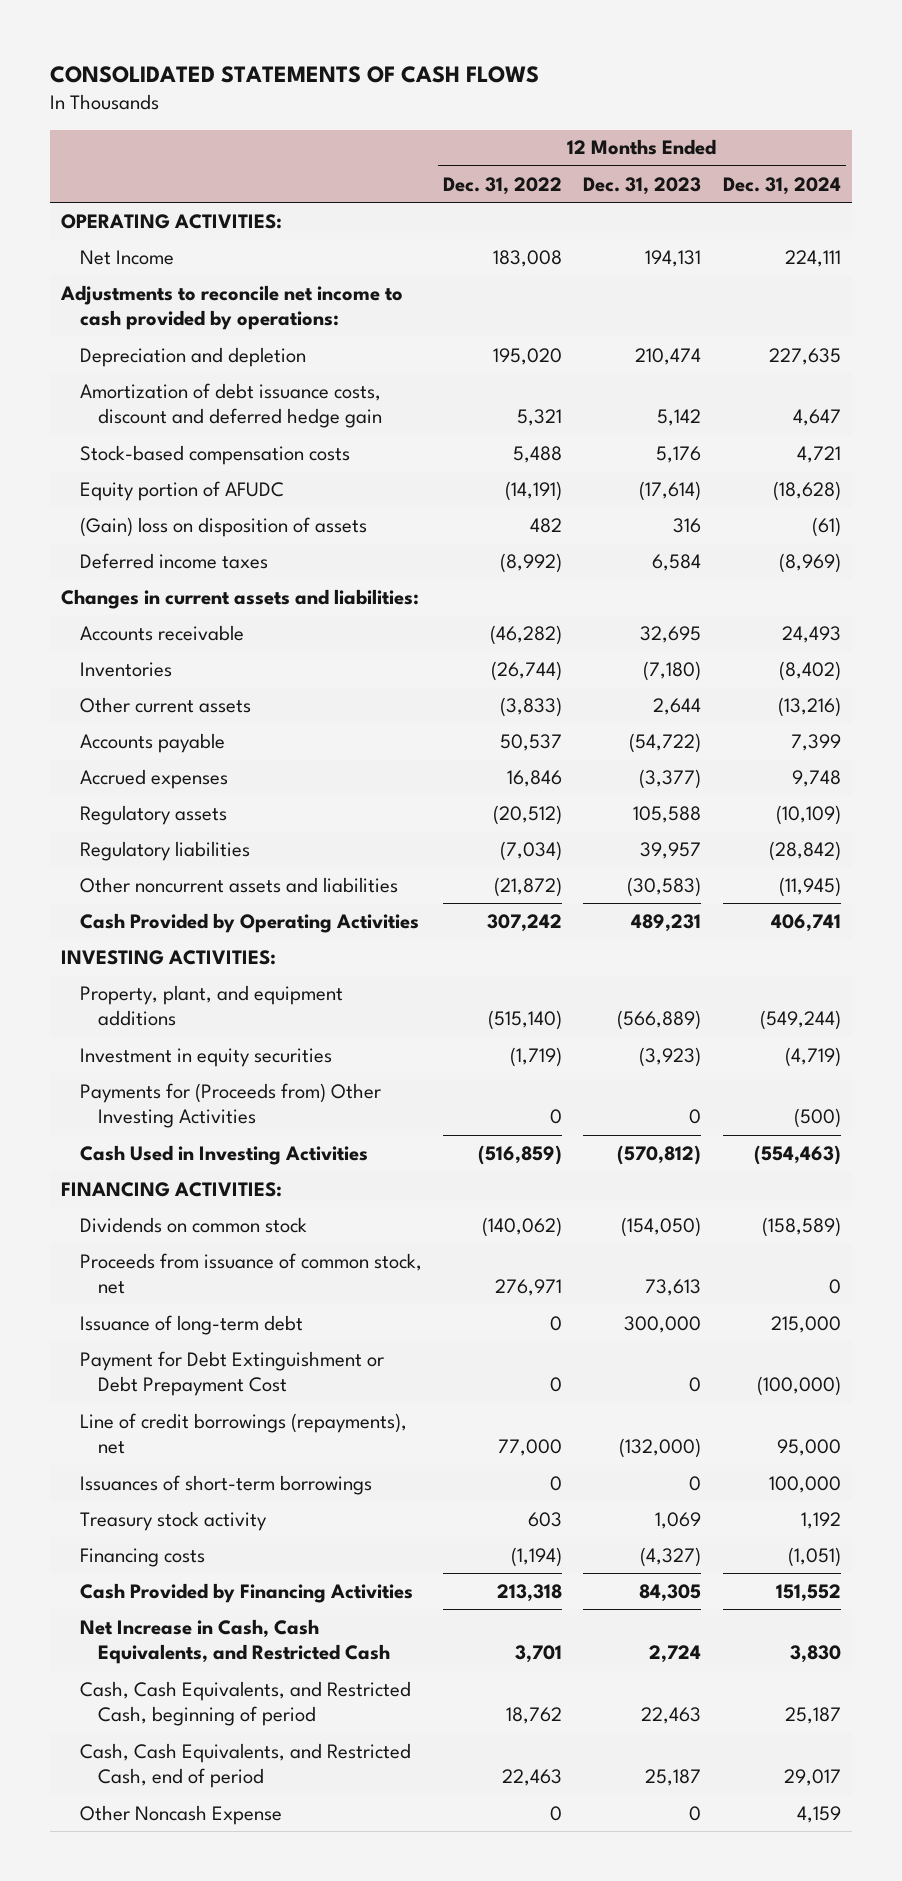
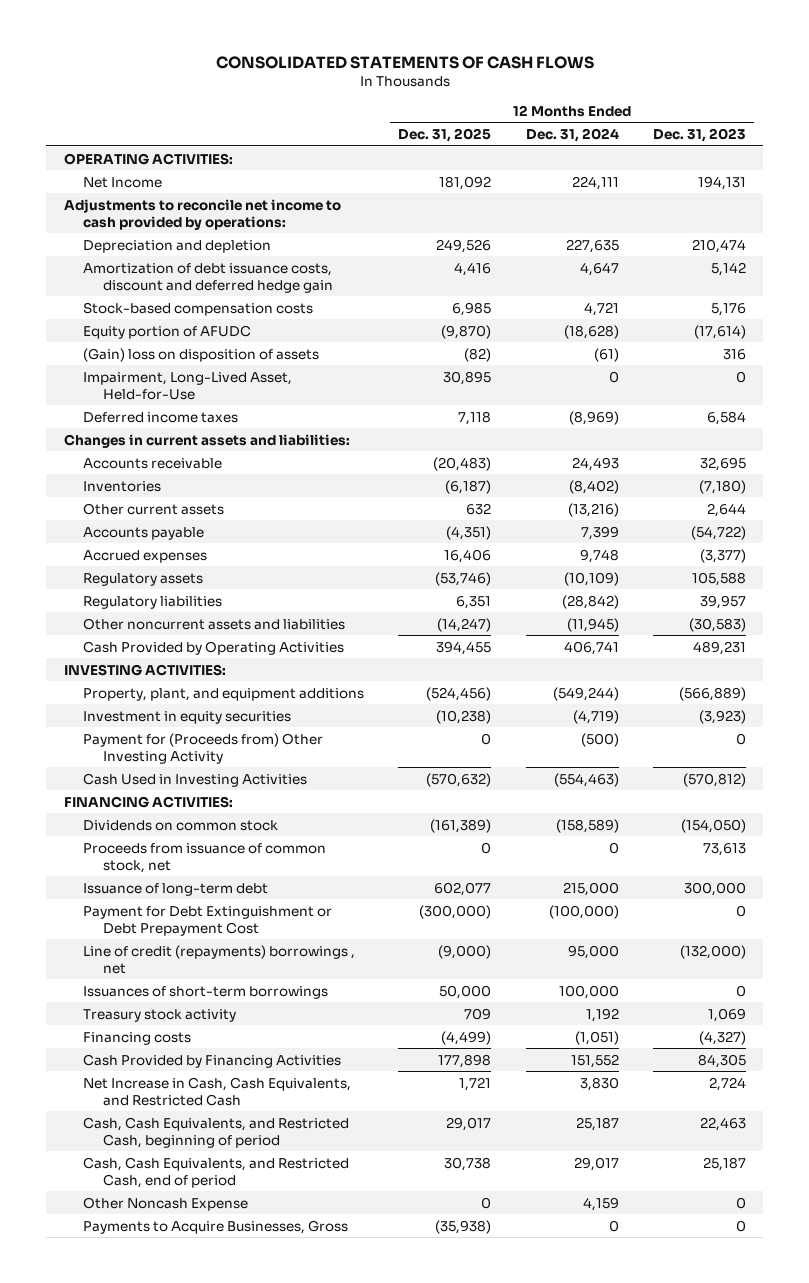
- | 12 Months Ended Dec. 31, 2022 | 12 Months Ended Dec. 31, 2023 | 12 Months Ended Dec. 31, 2024
+ | 12 Months Ended Dec. 31, 2025 | 12 Months Ended Dec. 31, 2024 | 12 Months Ended Dec. 31, 2023
+ Impairment, Long-Lived Asset, Held-for-Use | 30,895 | 0 | 0
- Payments for (Proceeds from) Other Investing Activities | 0 | 0 | (500)
+ Payment for (Proceeds from) Other Investing Activity | 0 | (500) | 0
- Line of credit borrowings (repayments), net | 77,000 | (132,000) | 95,000
+ Line of credit (repayments) borrowings , net | (9,000) | 95,000 | (132,000)
+ Payments to Acquire Businesses, Gross | (35,938) | 0 | 0

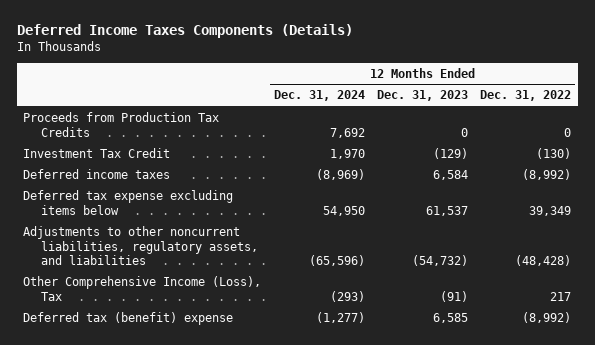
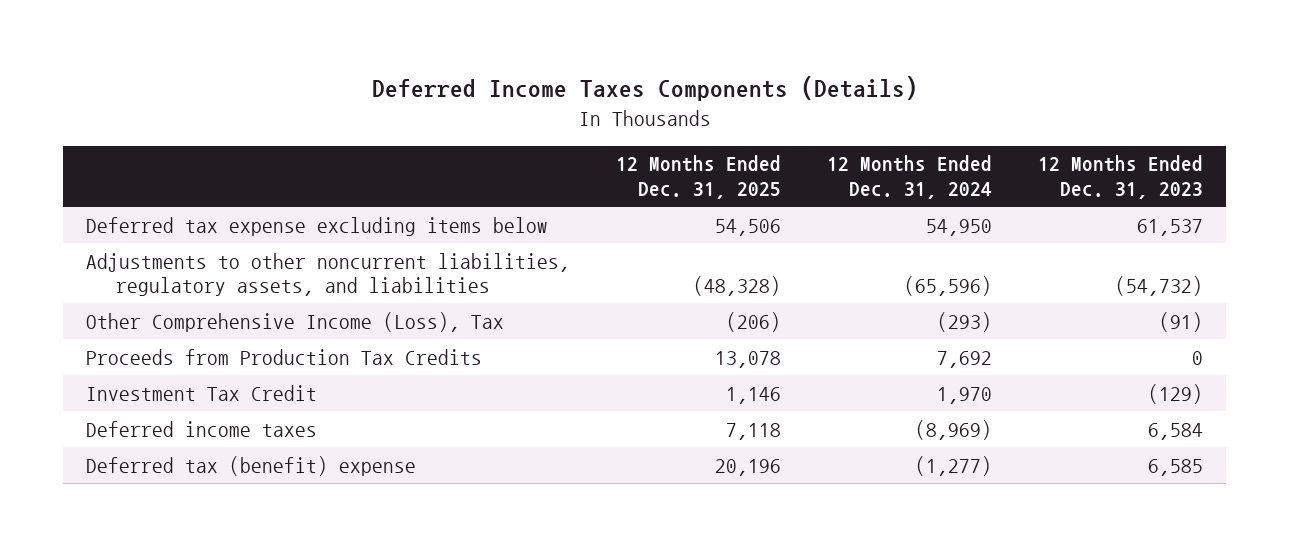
- | 12 Months Ended Dec. 31, 2024 | 12 Months Ended Dec. 31, 2023 | 12 Months Ended Dec. 31, 2022
+ | 12 Months Ended Dec. 31, 2025 | 12 Months Ended Dec. 31, 2024 | 12 Months Ended Dec. 31, 2023
moved down: Proceeds from Production Tax Credits | 13,078 | 7,692 | 0
moved down: Investment Tax Credit | 1,146 | 1,970 | (129)
moved down: Deferred income taxes | 7,118 | (8,969) | 6,584

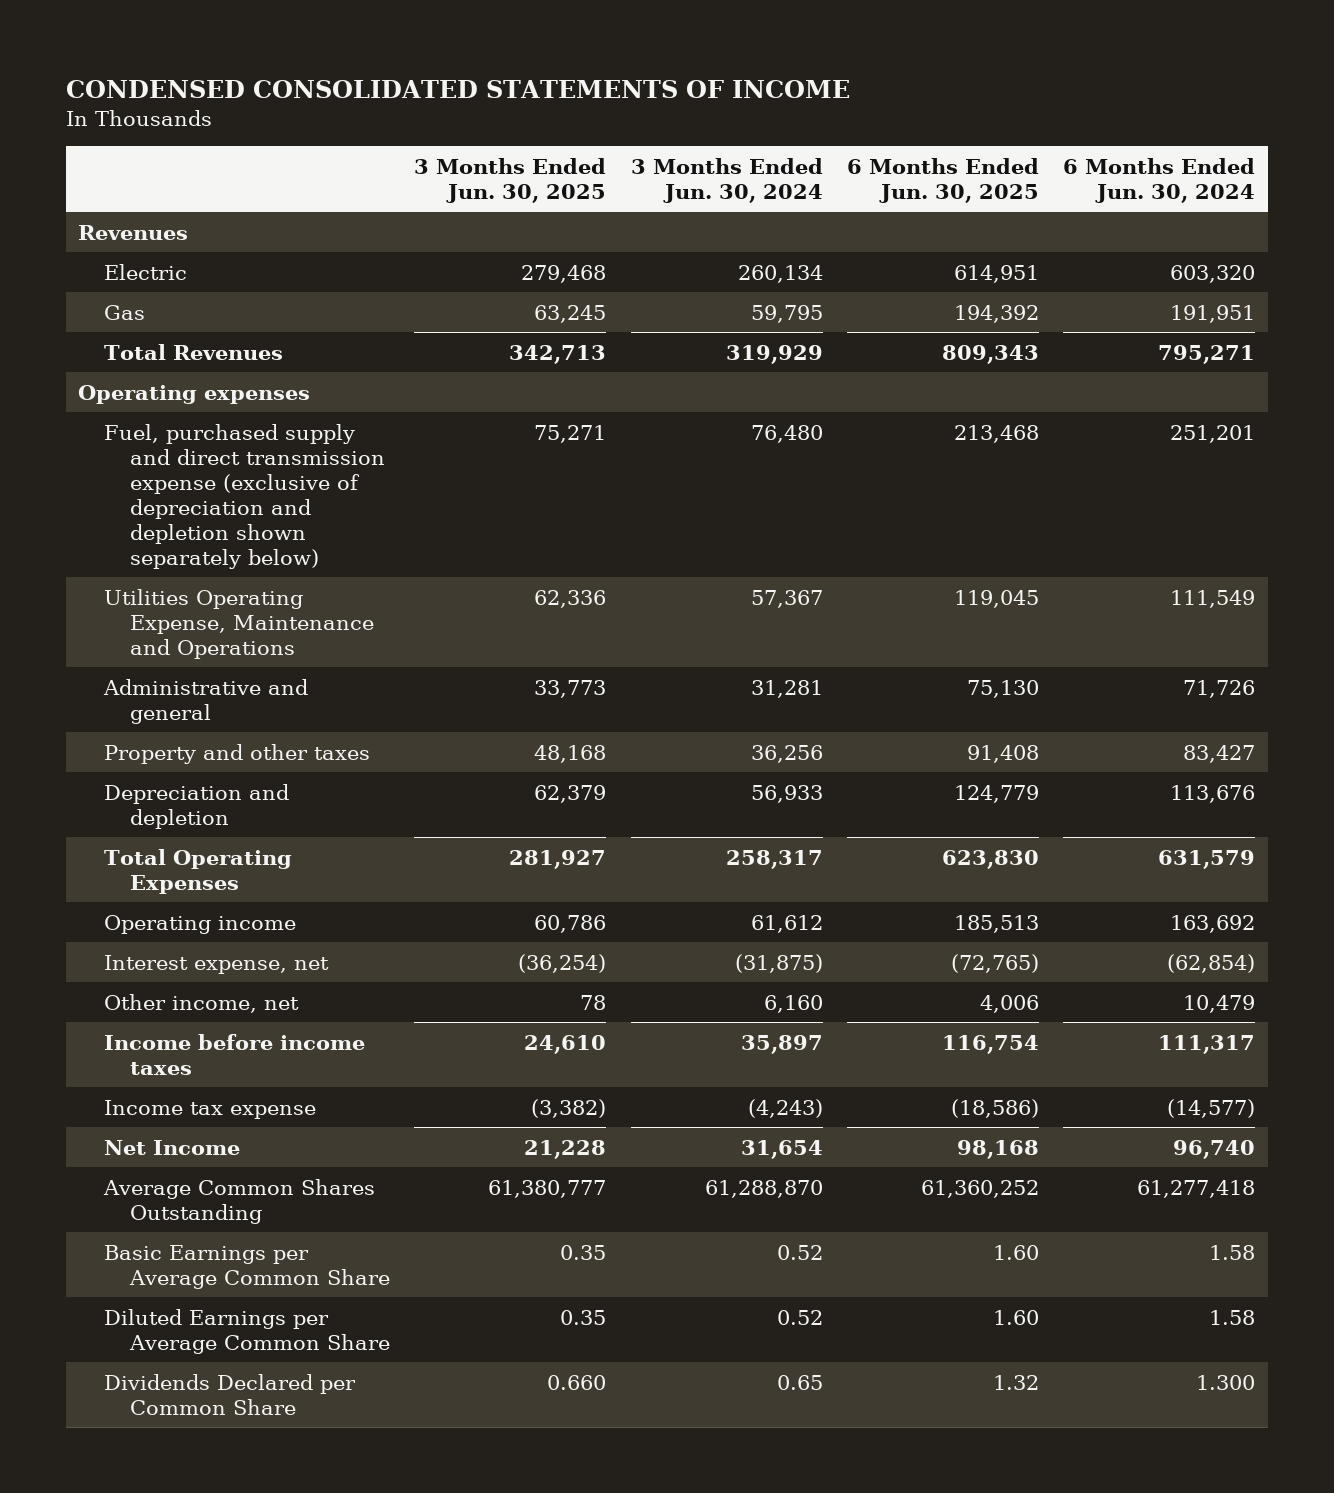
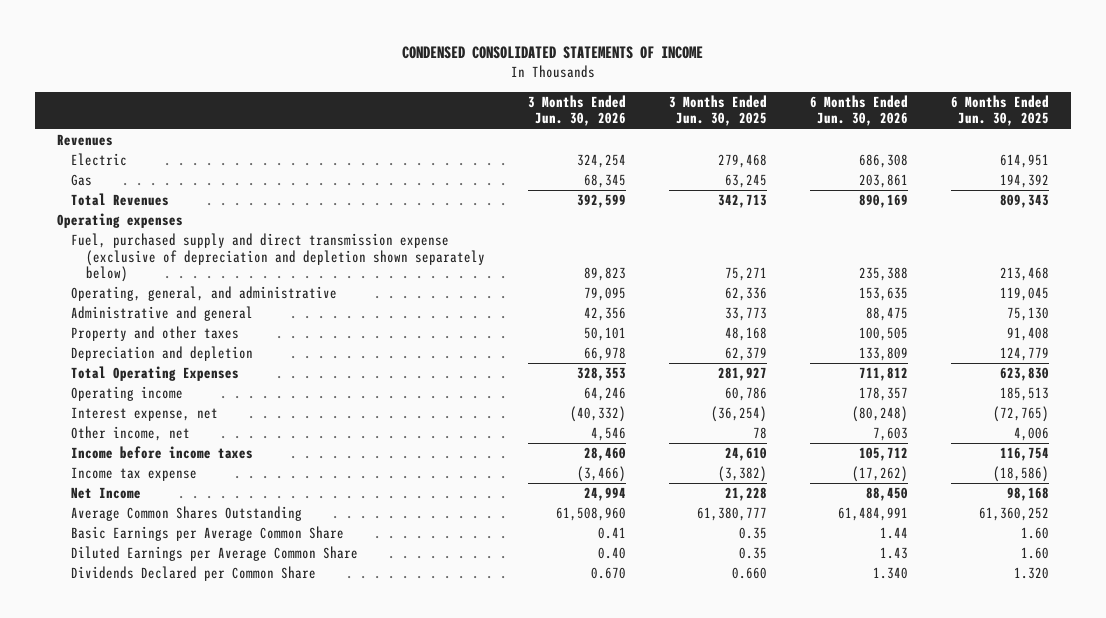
- | 3 Months Ended Jun. 30, 2025 | 3 Months Ended Jun. 30, 2024 | 6 Months Ended Jun. 30, 2025 | 6 Months Ended Jun. 30, 2024
+ | 3 Months Ended Jun. 30, 2026 | 3 Months Ended Jun. 30, 2025 | 6 Months Ended Jun. 30, 2026 | 6 Months Ended Jun. 30, 2025
- Utilities Operating Expense, Maintenance and Operations | 62,336 | 57,367 | 119,045 | 111,549
+ Operating, general, and administrative | 79,095 | 62,336 | 153,635 | 119,045
- Dividends Declared per Common Share | 0.660 | 0.65 | 1.32 | 1.300
+ Dividends Declared per Common Share | 0.670 | 0.660 | 1.340 | 1.320

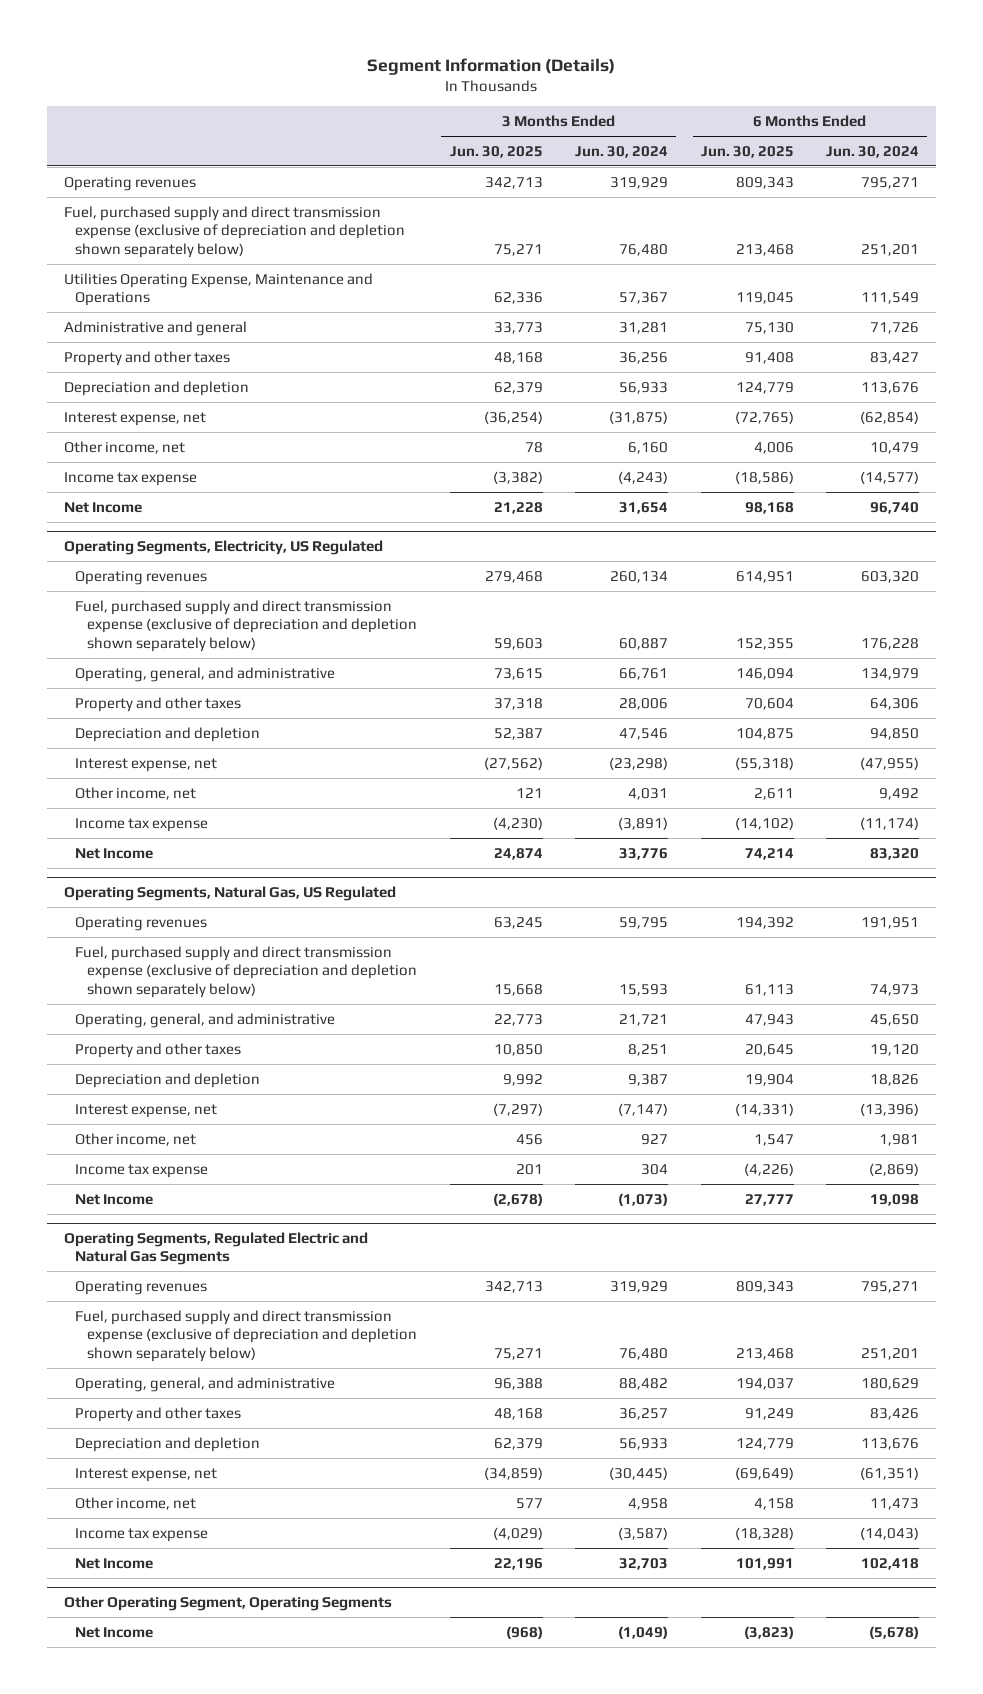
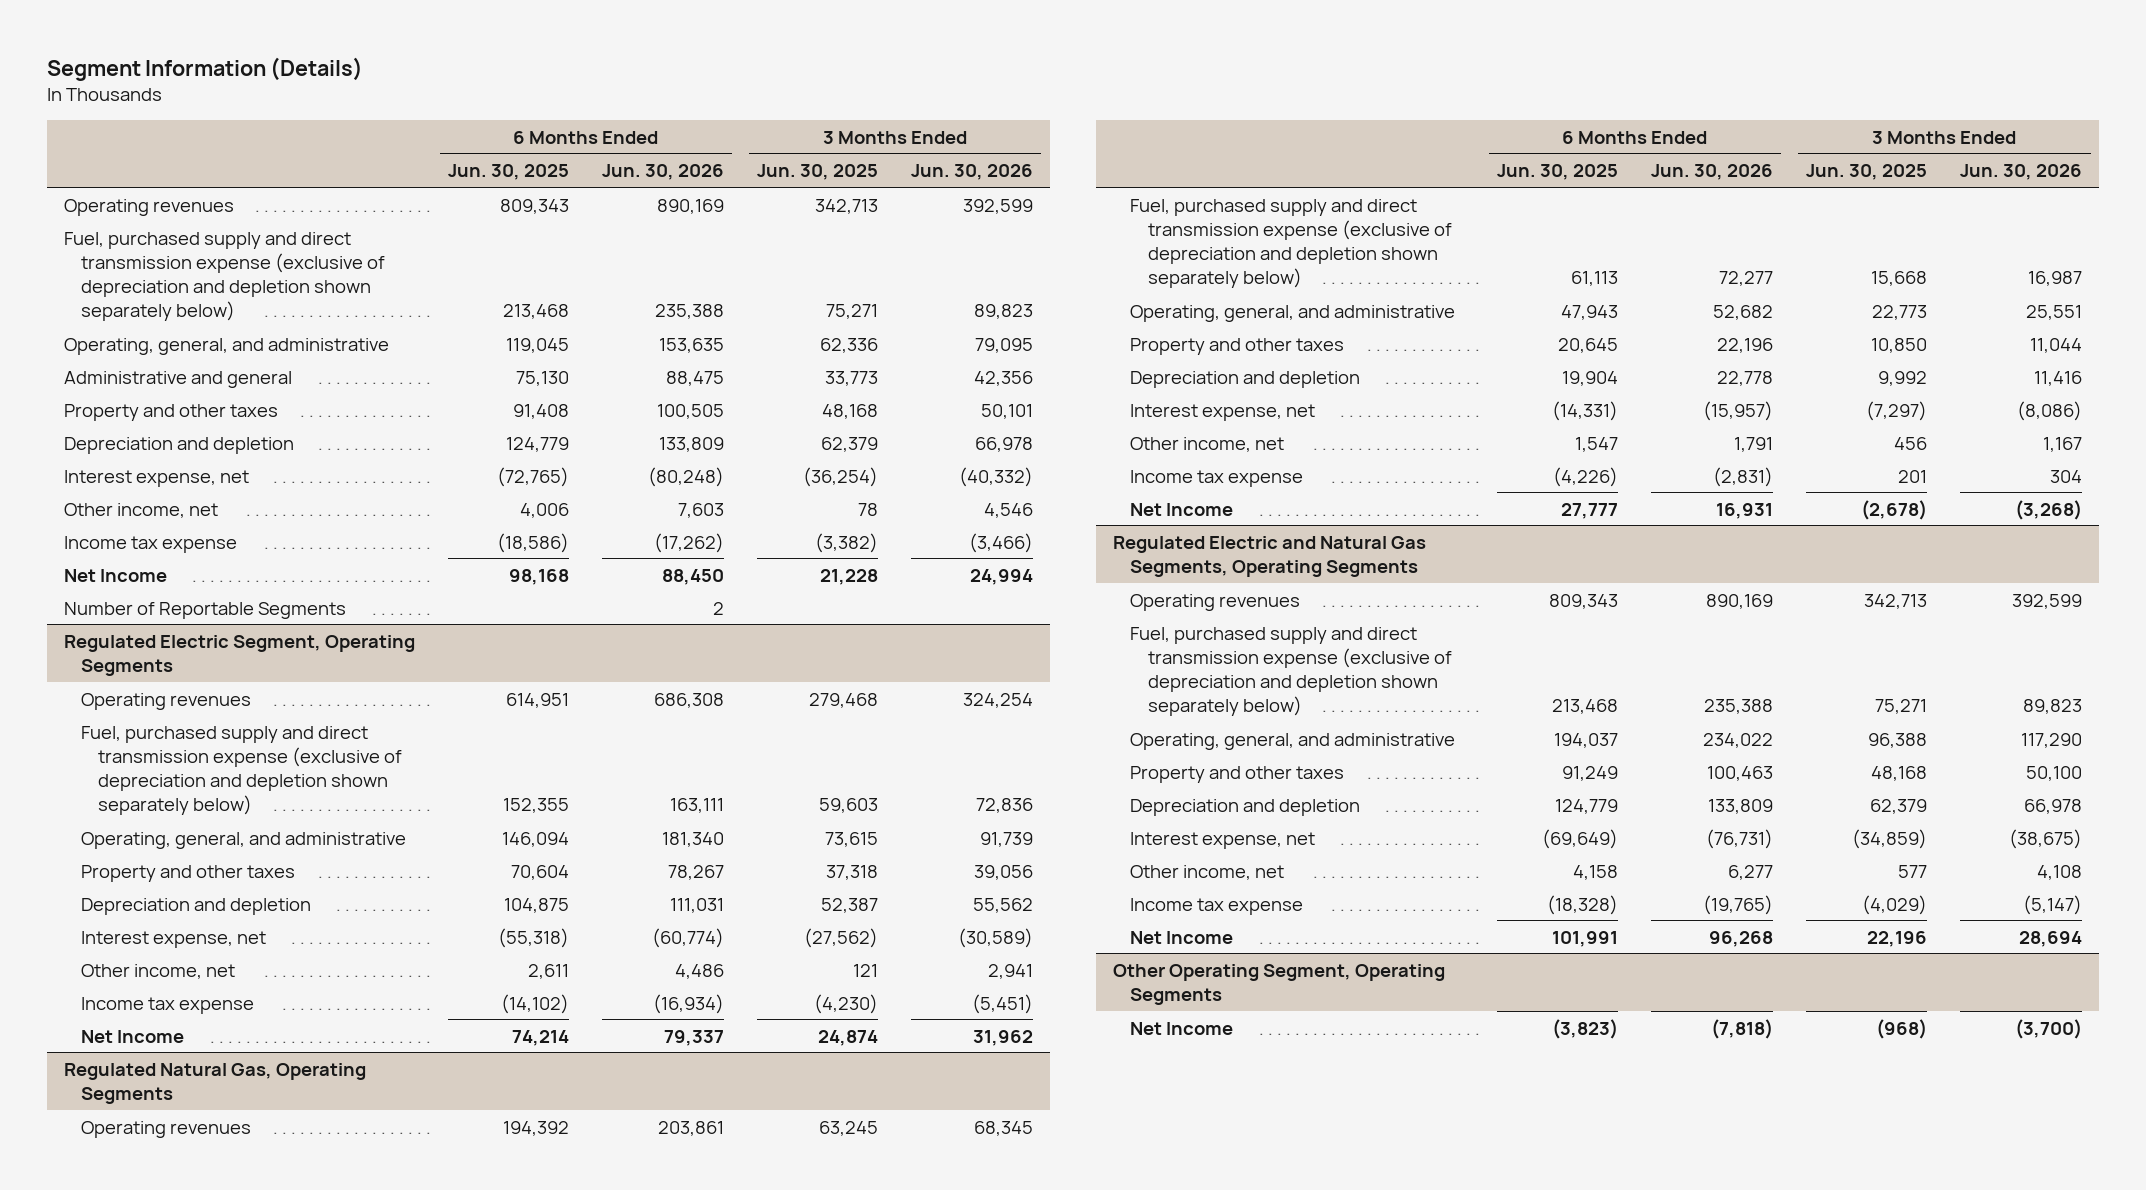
- | 3 Months Ended Jun. 30, 2025 | 3 Months Ended Jun. 30, 2024 | 6 Months Ended Jun. 30, 2025 | 6 Months Ended Jun. 30, 2024
+ | 6 Months Ended Jun. 30, 2025 | 6 Months Ended Jun. 30, 2026 | 3 Months Ended Jun. 30, 2025 | 3 Months Ended Jun. 30, 2026
- Utilities Operating Expense, Maintenance and Operations | 62,336 | 57,367 | 119,045 | 111,549
+ Operating, general, and administrative | 119,045 | 153,635 | 62,336 | 79,095
- Operating Segments, Electricity, US Regulated
+ Number of Reportable Segments | | 2 | |
+ Regulated Electric Segment, Operating Segments
- Operating Segments, Natural Gas, US Regulated
+ Regulated Natural Gas, Operating Segments
- Operating Segments, Regulated Electric and Natural Gas Segments
+ Regulated Electric and Natural Gas Segments, Operating Segments

